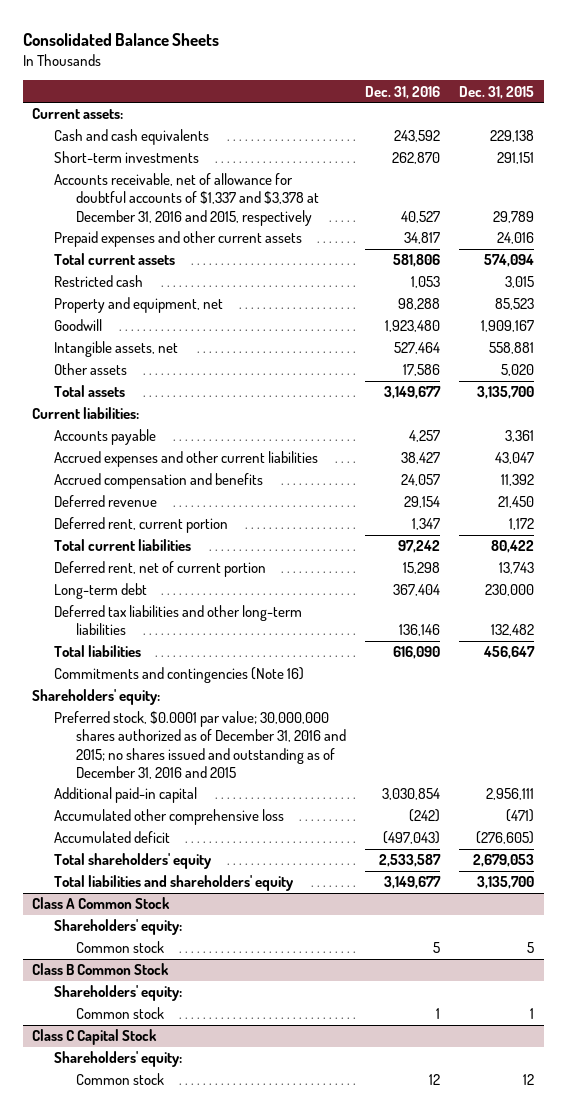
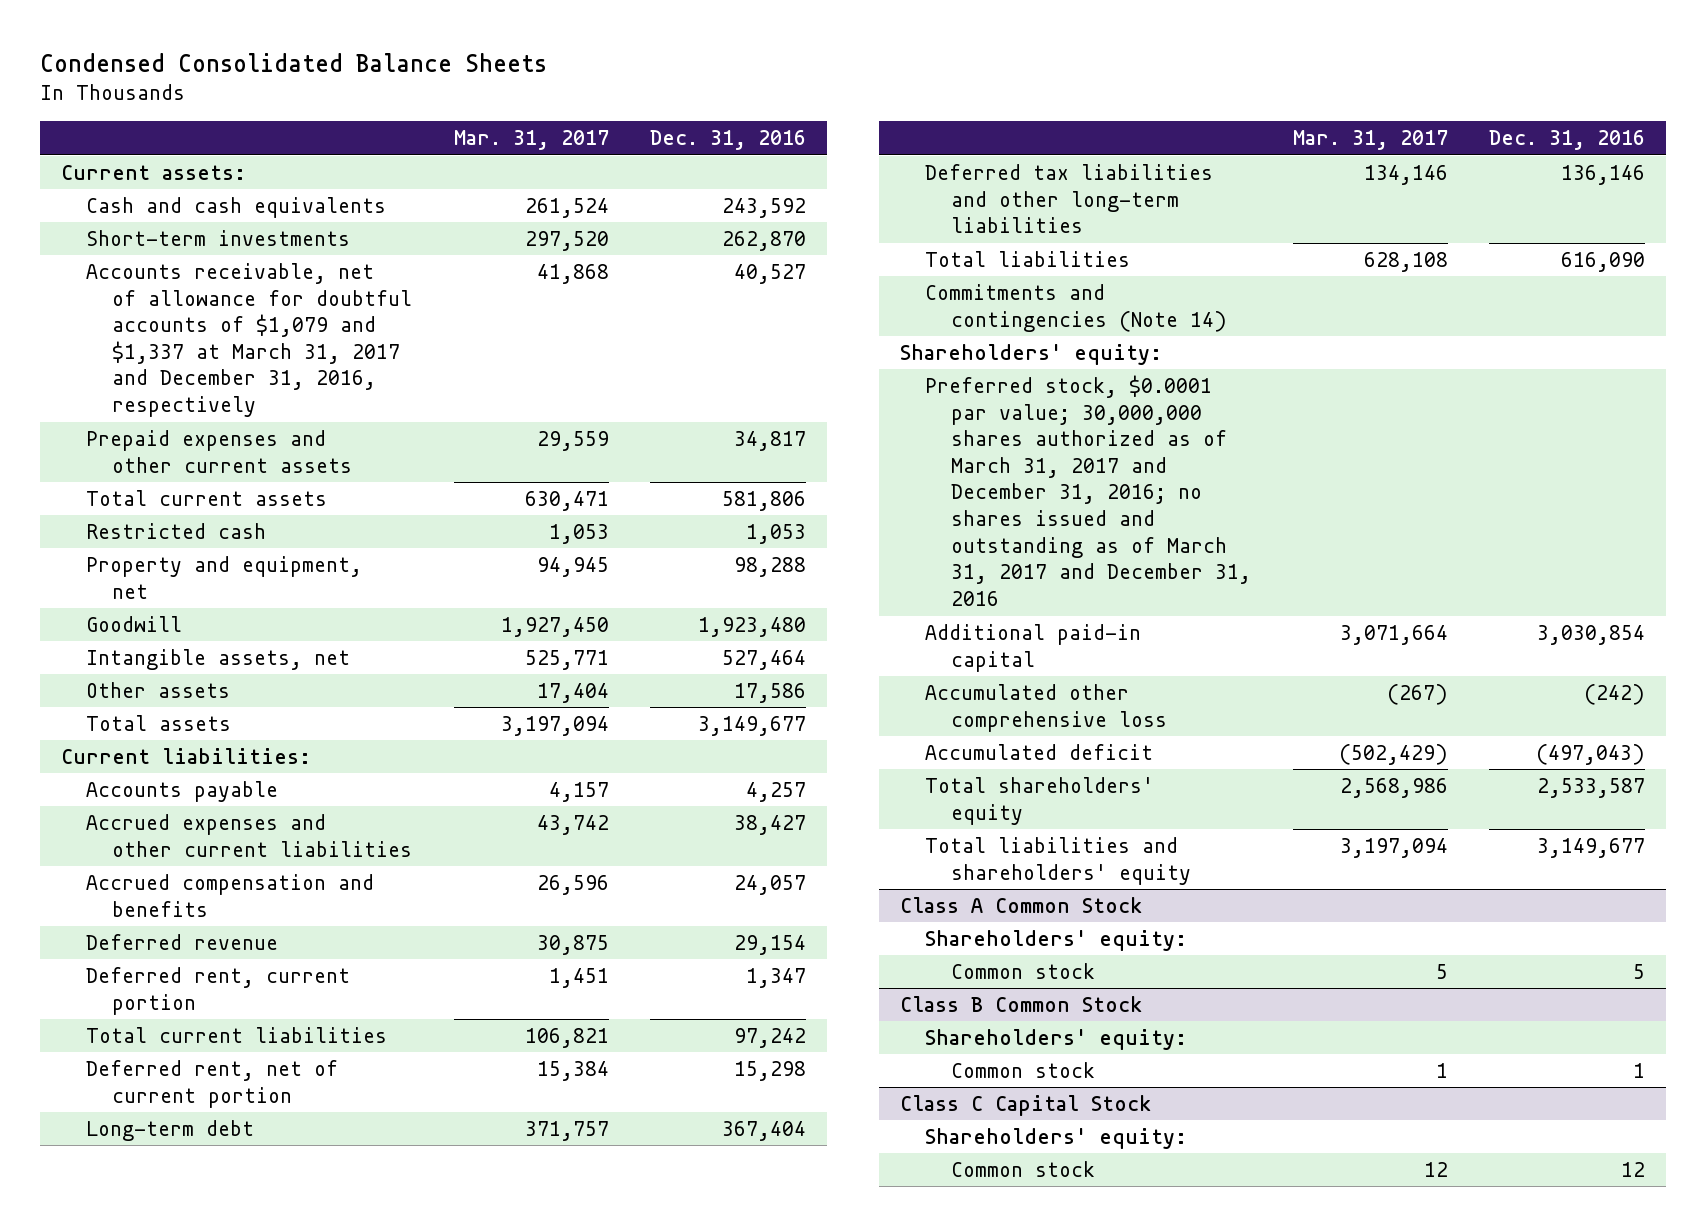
- Consolidated Balance Sheets
+ Condensed Consolidated Balance Sheets
- | Dec. 31, 2016 | Dec. 31, 2015
+ | Mar. 31, 2017 | Dec. 31, 2016
- Accounts receivable, net of allowance for doubtful accounts of $1,337 and $3,378 at December 31, 2016 and 2015, respectively | 40,527 | 29,789
+ Accounts receivable, net of allowance for doubtful accounts of $1,079 and $1,337 at March 31, 2017 and December 31, 2016, respectively | 41,868 | 40,527
- Commitments and contingencies (Note 16)
+ Commitments and contingencies (Note 14)
- Preferred stock, $0.0001 par value; 30,000,000 shares authorized as of December 31, 2016 and 2015; no shares issued and outstanding as of December 31, 2016 and 2015
+ Preferred stock, $0.0001 par value; 30,000,000 shares authorized as of March 31, 2017 and December 31, 2016; no shares issued and outstanding as of March 31, 2017 and December 31, 2016

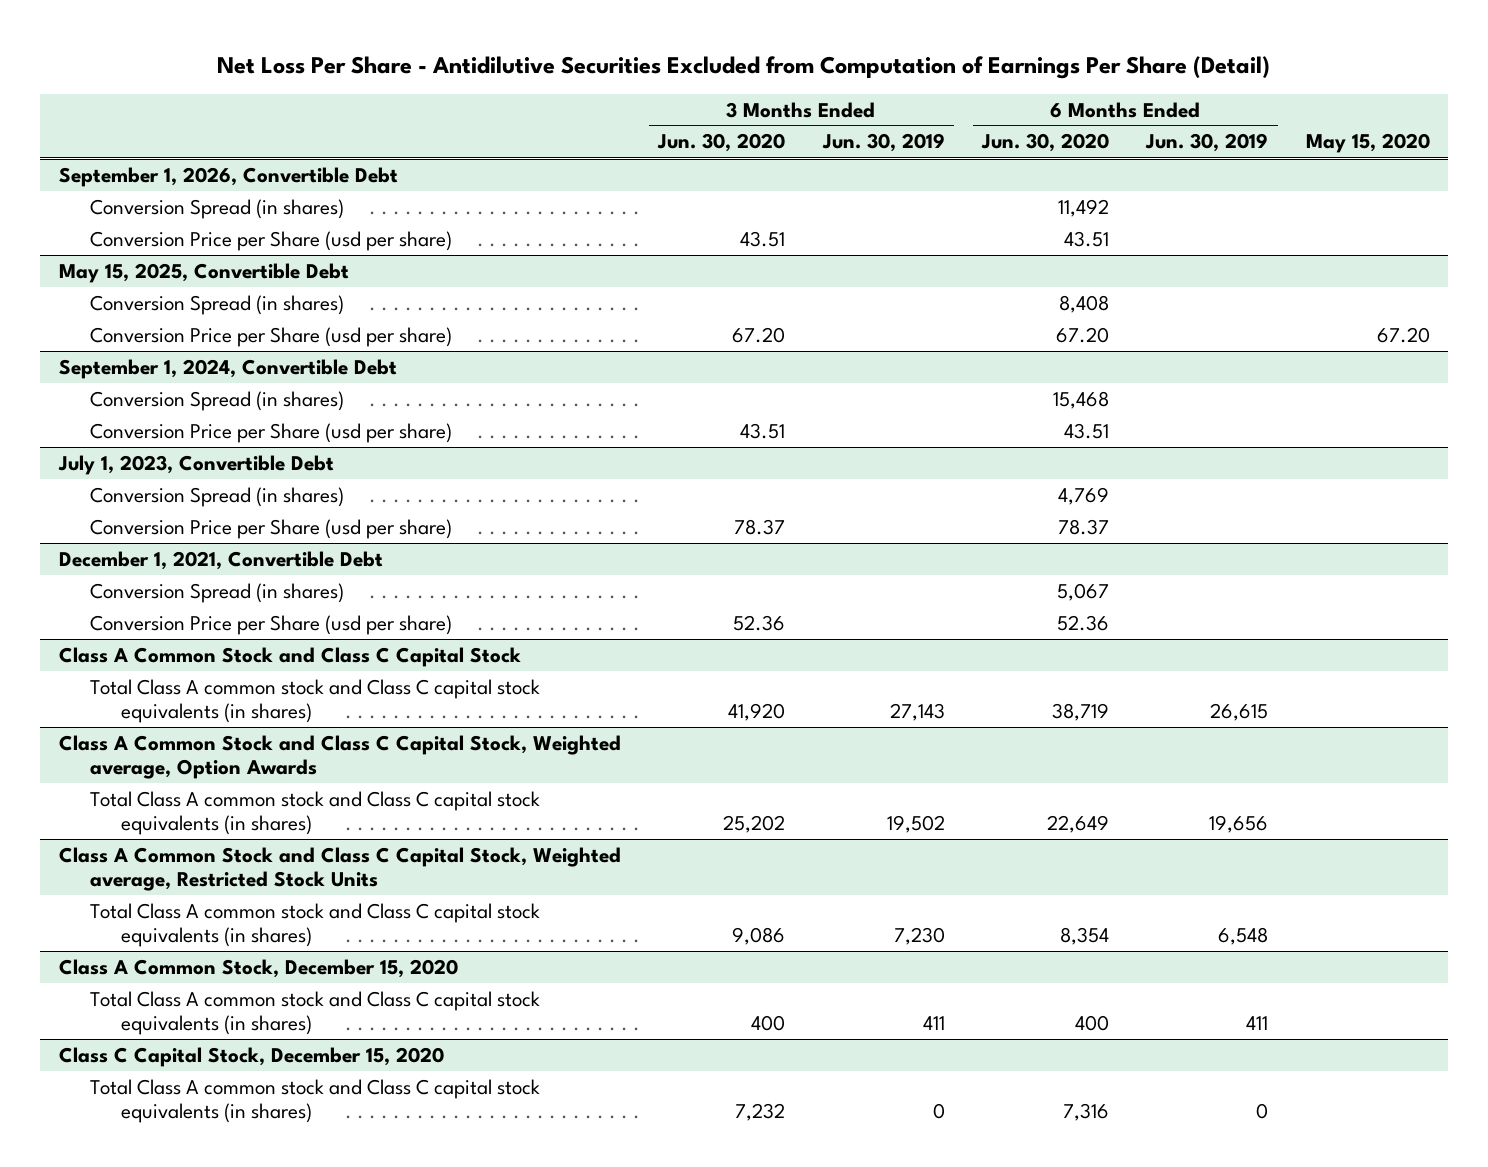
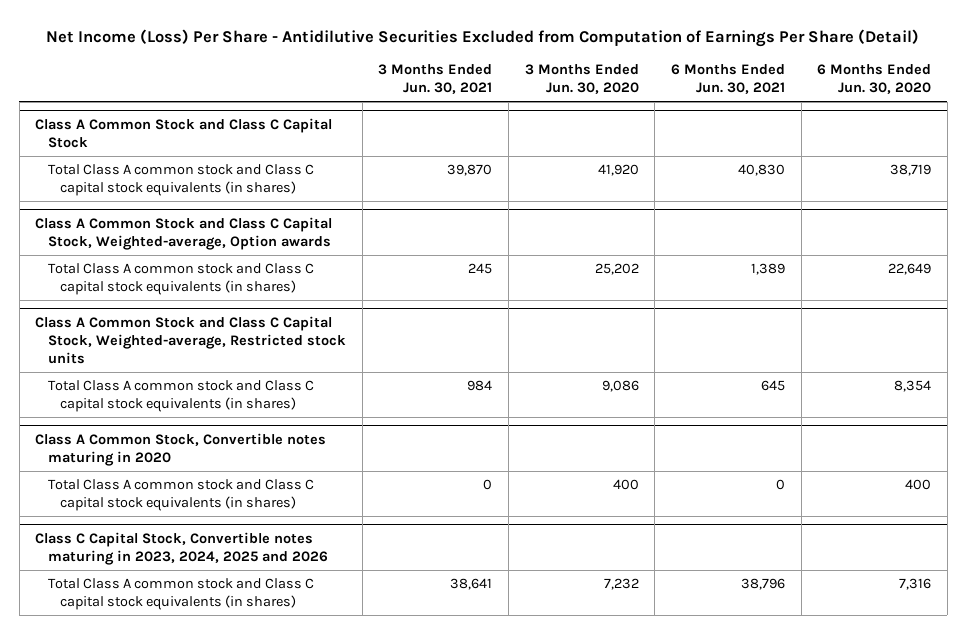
- Net Loss Per Share - Antidilutive Securities Excluded from Computation of Earnings Per Share (Detail)
+ Net Income (Loss) Per Share - Antidilutive Securities Excluded from Computation of Earnings Per Share (Detail)
- | 3 Months Ended Jun. 30, 2020 | 3 Months Ended Jun. 30, 2019 | 6 Months Ended Jun. 30, 2020 | 6 Months Ended Jun. 30, 2019 | May 15, 2020
+ | 3 Months Ended Jun. 30, 2021 | 3 Months Ended Jun. 30, 2020 | 6 Months Ended Jun. 30, 2021 | 6 Months Ended Jun. 30, 2020
- September 1, 2026, Convertible Debt
- Conversion Spread (in shares) | | | 11,492 | |
- Conversion Price per Share (usd per share) | 43.51 | | 43.51 | |
- May 15, 2025, Convertible Debt
- Conversion Spread (in shares) | | | 8,408 | |
- Conversion Price per Share (usd per share) | 67.20 | | 67.20 | | 67.20
- September 1, 2024, Convertible Debt
- Conversion Spread (in shares) | | | 15,468 | |
- Conversion Price per Share (usd per share) | 43.51 | | 43.51 | |
- July 1, 2023, Convertible Debt
- Conversion Spread (in shares) | | | 4,769 | |
- Conversion Price per Share (usd per share) | 78.37 | | 78.37 | |
- December 1, 2021, Convertible Debt
- Conversion Spread (in shares) | | | 5,067 | |
- Conversion Price per Share (usd per share) | 52.36 | | 52.36 | |
- Class A Common Stock and Class C Capital Stock, Weighted average, Option Awards
+ Class A Common Stock and Class C Capital Stock, Weighted-average, Option awards
- Class A Common Stock and Class C Capital Stock, Weighted average, Restricted Stock Units
+ Class A Common Stock and Class C Capital Stock, Weighted-average, Restricted stock units
- Class A Common Stock, December 15, 2020
+ Class A Common Stock, Convertible notes maturing in 2020
- Class C Capital Stock, December 15, 2020
+ Class C Capital Stock, Convertible notes maturing in 2023, 2024, 2025 and 2026

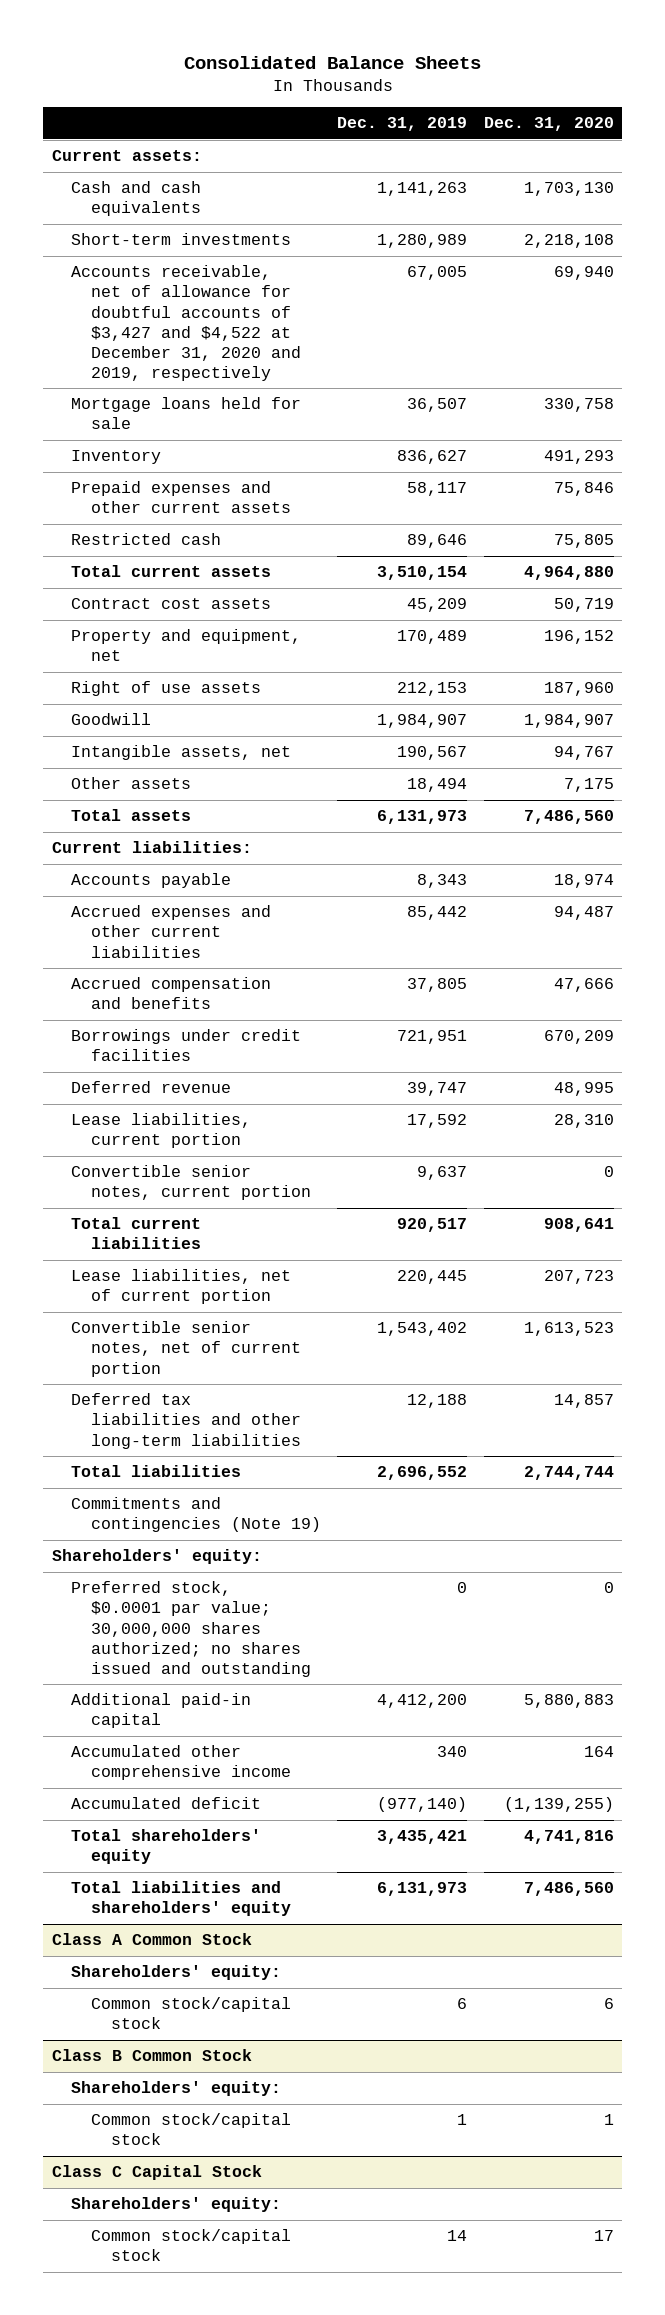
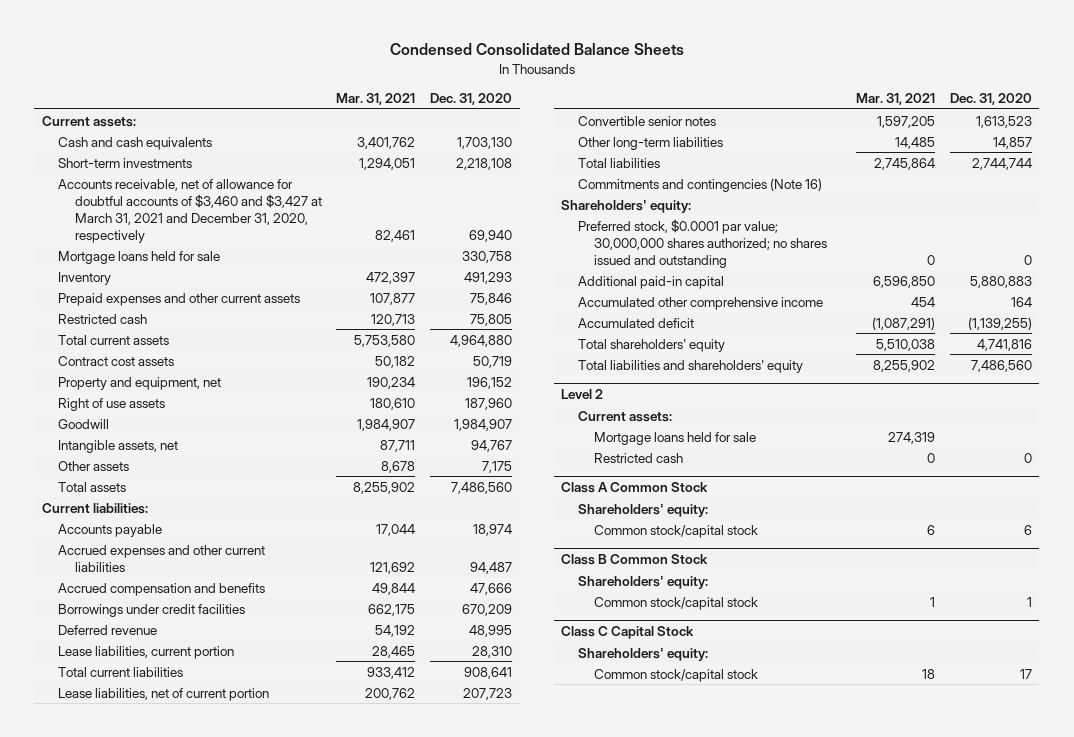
- Consolidated Balance Sheets
+ Condensed Consolidated Balance Sheets
- | Dec. 31, 2019 | Dec. 31, 2020
+ | Mar. 31, 2021 | Dec. 31, 2020
- Accounts receivable, net of allowance for doubtful accounts of $3,427 and $4,522 at December 31, 2020 and 2019, respectively | 67,005 | 69,940
+ Accounts receivable, net of allowance for doubtful accounts of $3,460 and $3,427 at March 31, 2021 and December 31, 2020, respectively | 82,461 | 69,940
- Convertible senior notes, current portion | 9,637 | 0
- Convertible senior notes, net of current portion | 1,543,402 | 1,613,523
- Deferred tax liabilities and other long-term liabilities | 12,188 | 14,857
+ Convertible senior notes | 1,597,205 | 1,613,523
+ Other long-term liabilities | 14,485 | 14,857
- Commitments and contingencies (Note 19)
+ Commitments and contingencies (Note 16)
+ Level 2
+ Current assets:
+ Mortgage loans held for sale | 274,319 |
+ Restricted cash | 0 | 0

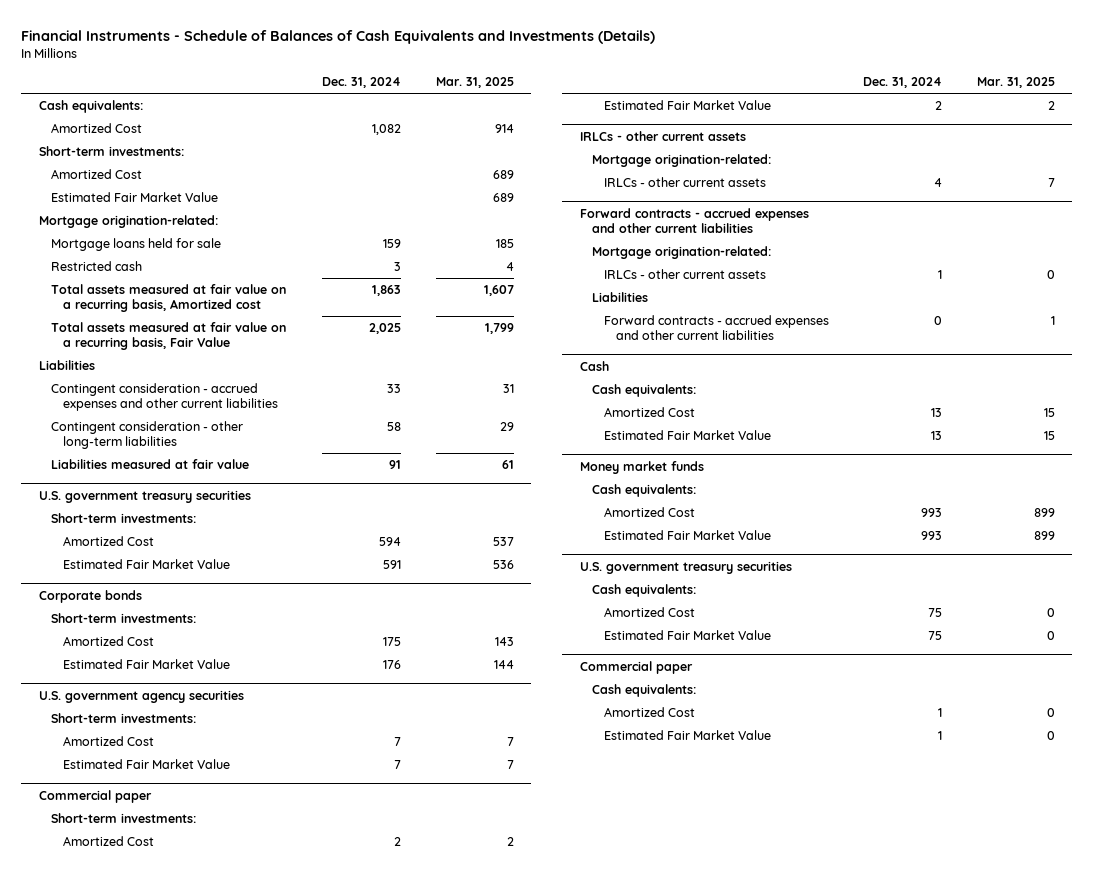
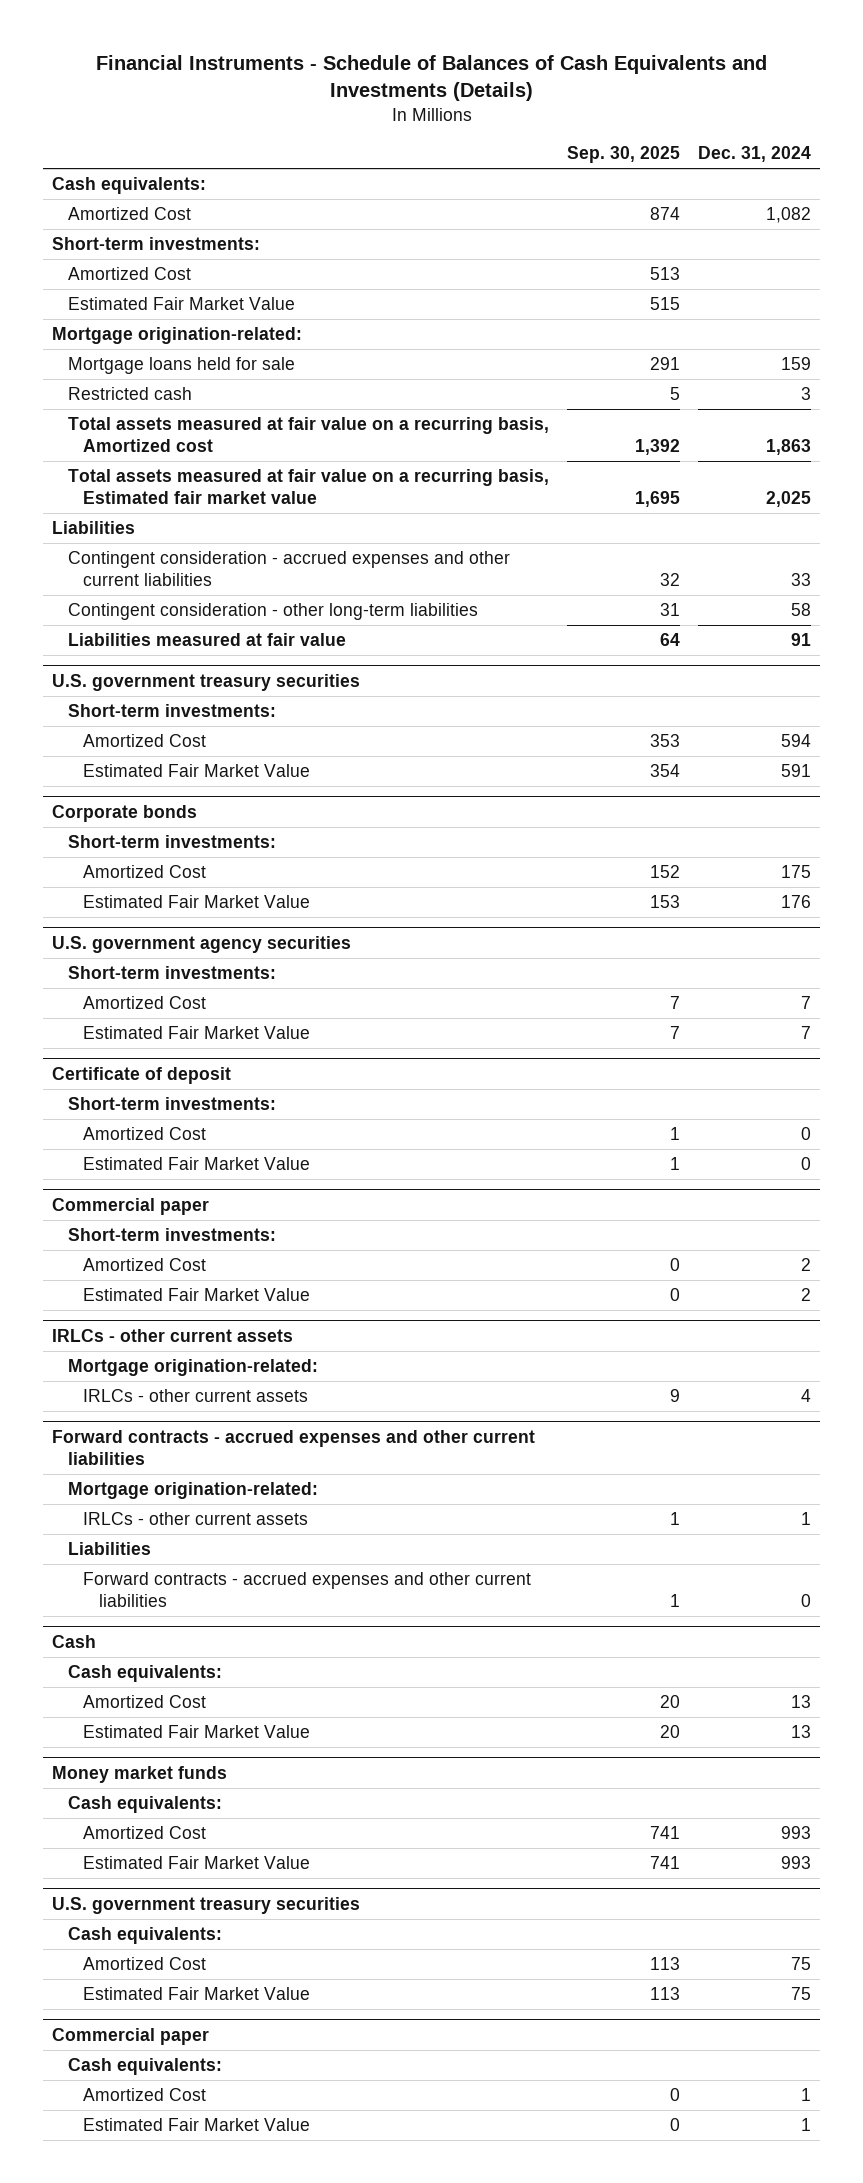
- | Dec. 31, 2024 | Mar. 31, 2025
+ | Sep. 30, 2025 | Dec. 31, 2024
- Total assets measured at fair value on a recurring basis, Fair Value | 2,025 | 1,799
+ Total assets measured at fair value on a recurring basis, Estimated fair market value | 1,695 | 2,025
+ Certificate of deposit
+ Short-term investments:
+ Amortized Cost | 1 | 0
+ Estimated Fair Market Value | 1 | 0

